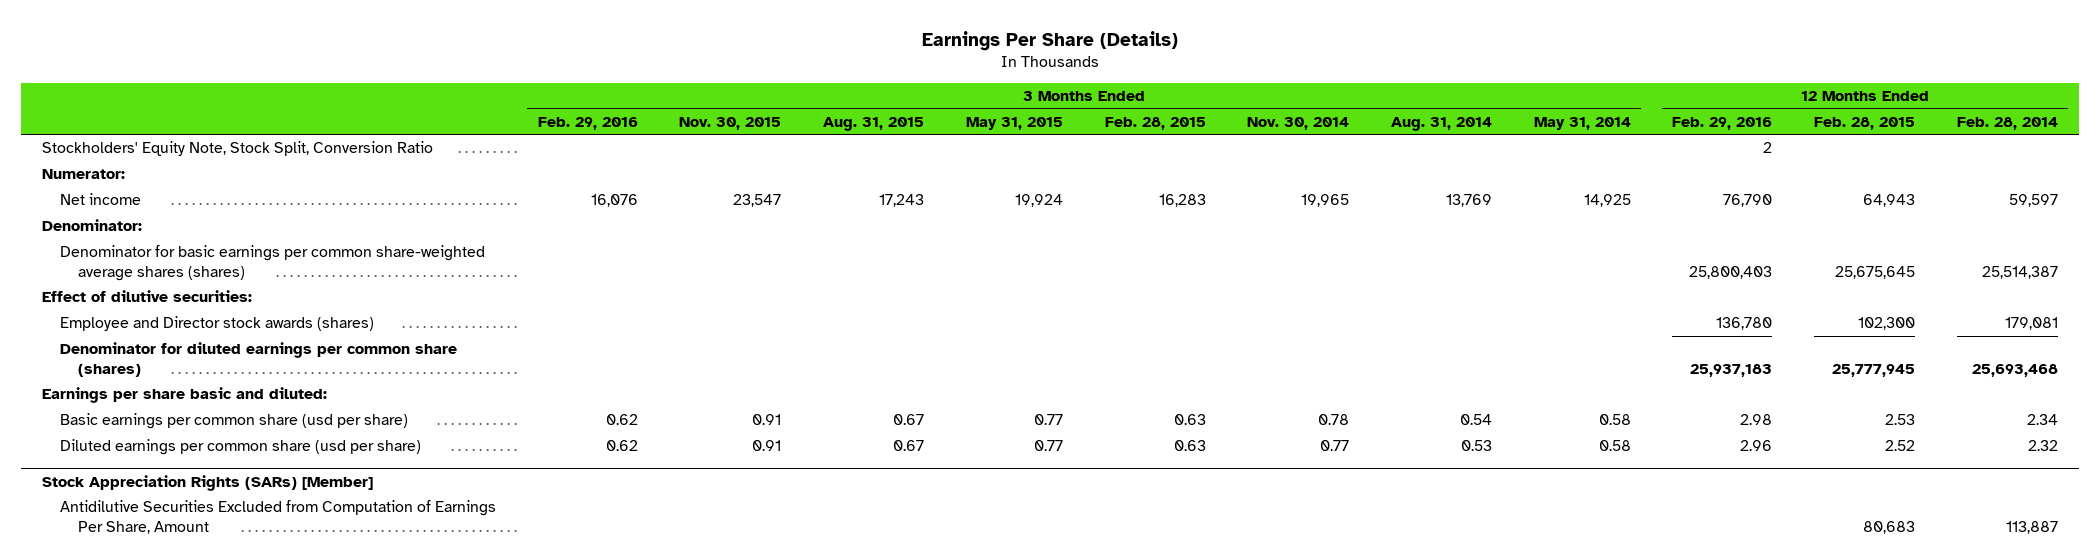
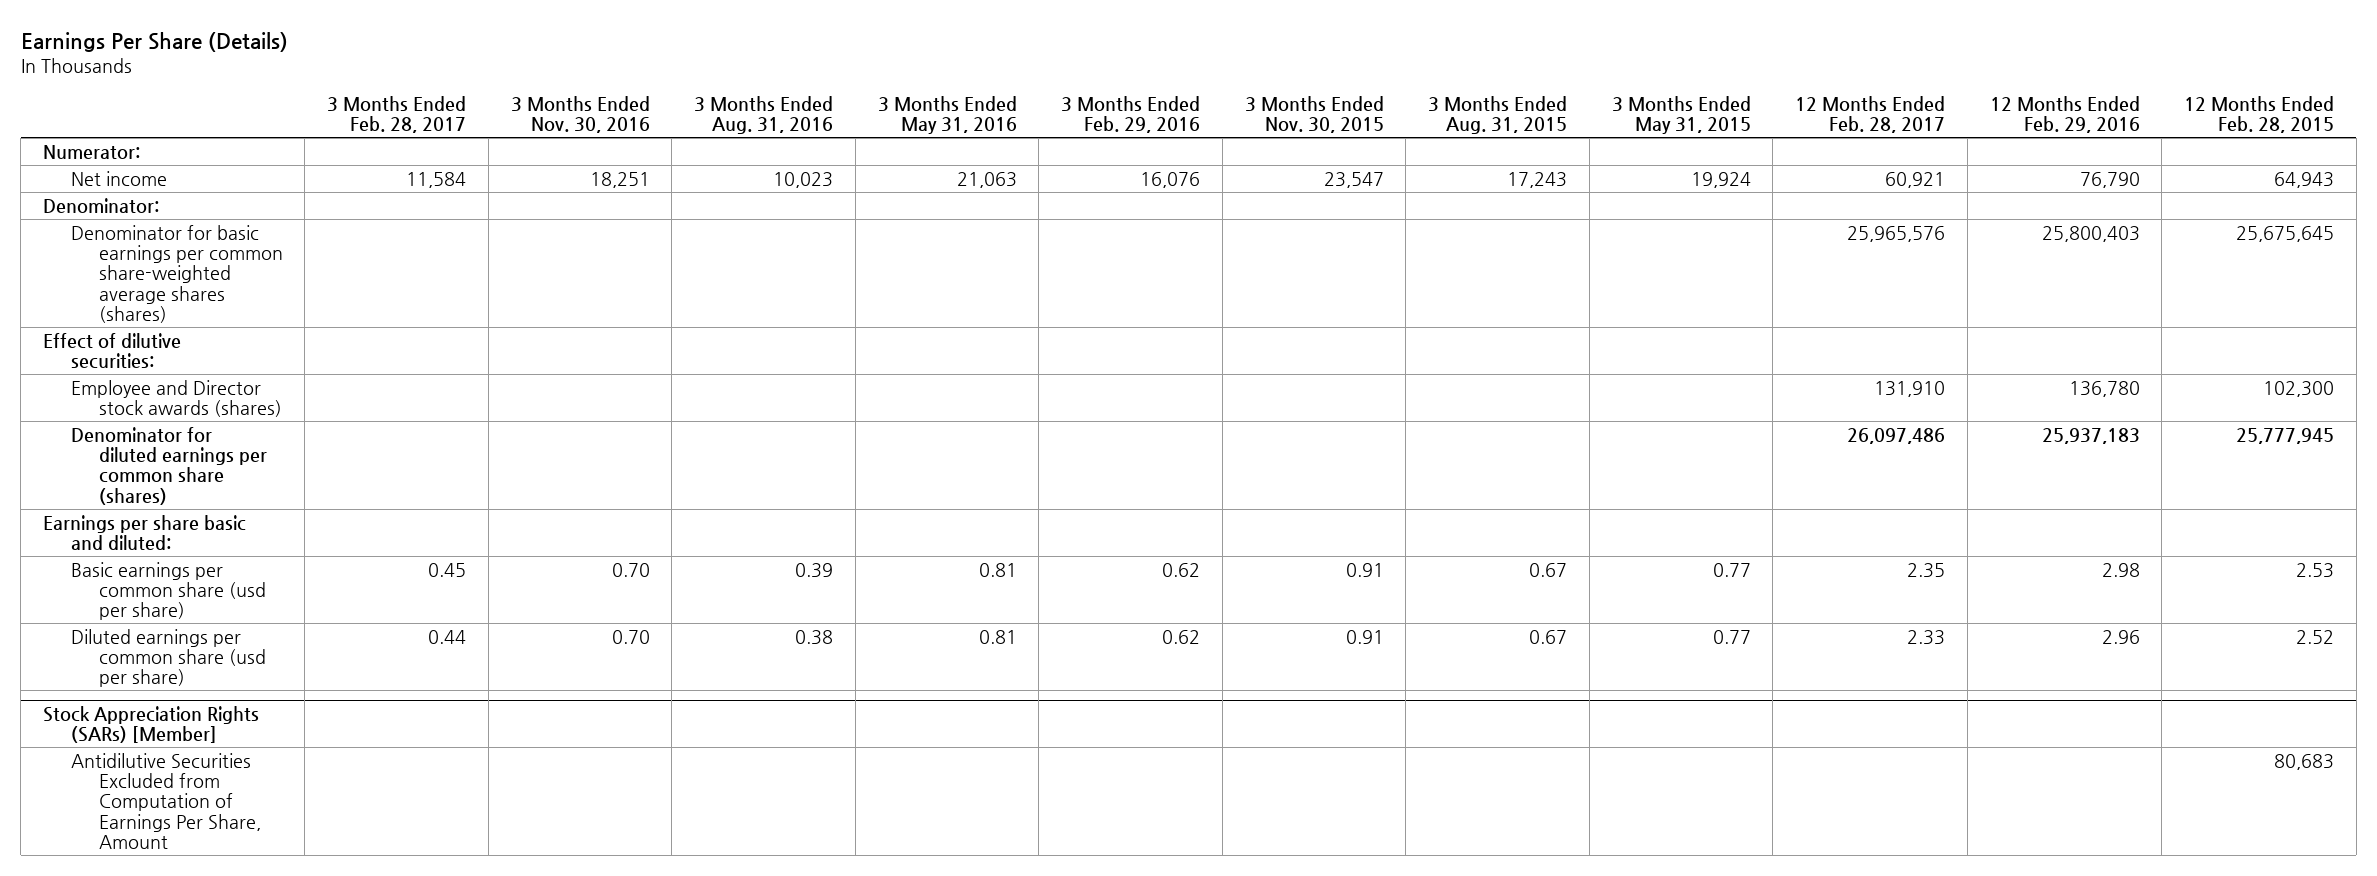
- | 3 Months Ended Feb. 29, 2016 | 3 Months Ended Nov. 30, 2015 | 3 Months Ended Aug. 31, 2015 | 3 Months Ended May 31, 2015 | 3 Months Ended Feb. 28, 2015 | 3 Months Ended Nov. 30, 2014 | 3 Months Ended Aug. 31, 2014 | 3 Months Ended May 31, 2014 | 12 Months Ended Feb. 29, 2016 | 12 Months Ended Feb. 28, 2015 | 12 Months Ended Feb. 28, 2014
+ | 3 Months Ended Feb. 28, 2017 | 3 Months Ended Nov. 30, 2016 | 3 Months Ended Aug. 31, 2016 | 3 Months Ended May 31, 2016 | 3 Months Ended Feb. 29, 2016 | 3 Months Ended Nov. 30, 2015 | 3 Months Ended Aug. 31, 2015 | 3 Months Ended May 31, 2015 | 12 Months Ended Feb. 28, 2017 | 12 Months Ended Feb. 29, 2016 | 12 Months Ended Feb. 28, 2015
- Stockholders' Equity Note, Stock Split, Conversion Ratio | | | | | | | | | 2 | |

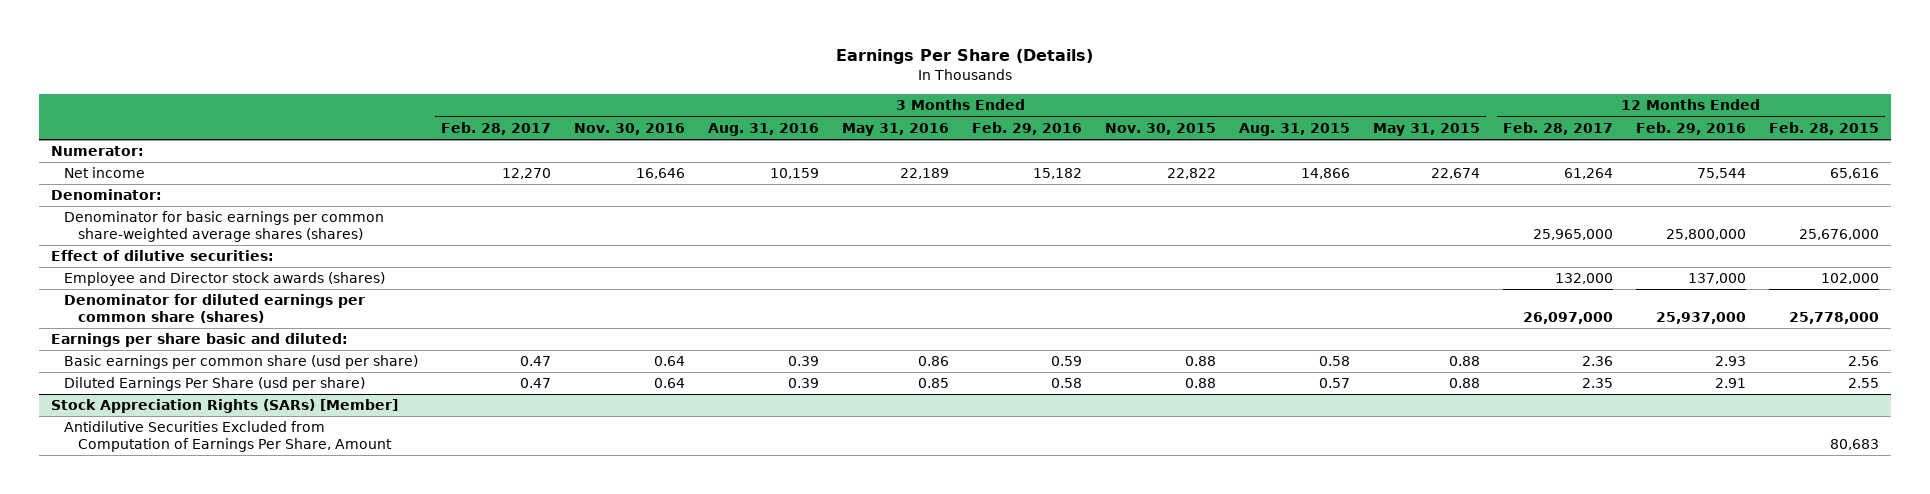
- Net income | 11,584 | 18,251 | 10,023 | 21,063 | 16,076 | 23,547 | 17,243 | 19,924 | 60,921 | 76,790 | 64,943
+ Net income | 12,270 | 16,646 | 10,159 | 22,189 | 15,182 | 22,822 | 14,866 | 22,674 | 61,264 | 75,544 | 65,616
- Denominator for basic earnings per common share-weighted average shares (shares) | | | | | | | | | 25,965,576 | 25,800,403 | 25,675,645
+ Denominator for basic earnings per common share-weighted average shares (shares) | | | | | | | | | 25,965,000 | 25,800,000 | 25,676,000
- Employee and Director stock awards (shares) | | | | | | | | | 131,910 | 136,780 | 102,300
- Denominator for diluted earnings per common share (shares) | | | | | | | | | 26,097,486 | 25,937,183 | 25,777,945
+ Employee and Director stock awards (shares) | | | | | | | | | 132,000 | 137,000 | 102,000
+ Denominator for diluted earnings per common share (shares) | | | | | | | | | 26,097,000 | 25,937,000 | 25,778,000
- Basic earnings per common share (usd per share) | 0.45 | 0.70 | 0.39 | 0.81 | 0.62 | 0.91 | 0.67 | 0.77 | 2.35 | 2.98 | 2.53
- Diluted earnings per common share (usd per share) | 0.44 | 0.70 | 0.38 | 0.81 | 0.62 | 0.91 | 0.67 | 0.77 | 2.33 | 2.96 | 2.52
+ Basic earnings per common share (usd per share) | 0.47 | 0.64 | 0.39 | 0.86 | 0.59 | 0.88 | 0.58 | 0.88 | 2.36 | 2.93 | 2.56
+ Diluted Earnings Per Share (usd per share) | 0.47 | 0.64 | 0.39 | 0.85 | 0.58 | 0.88 | 0.57 | 0.88 | 2.35 | 2.91 | 2.55

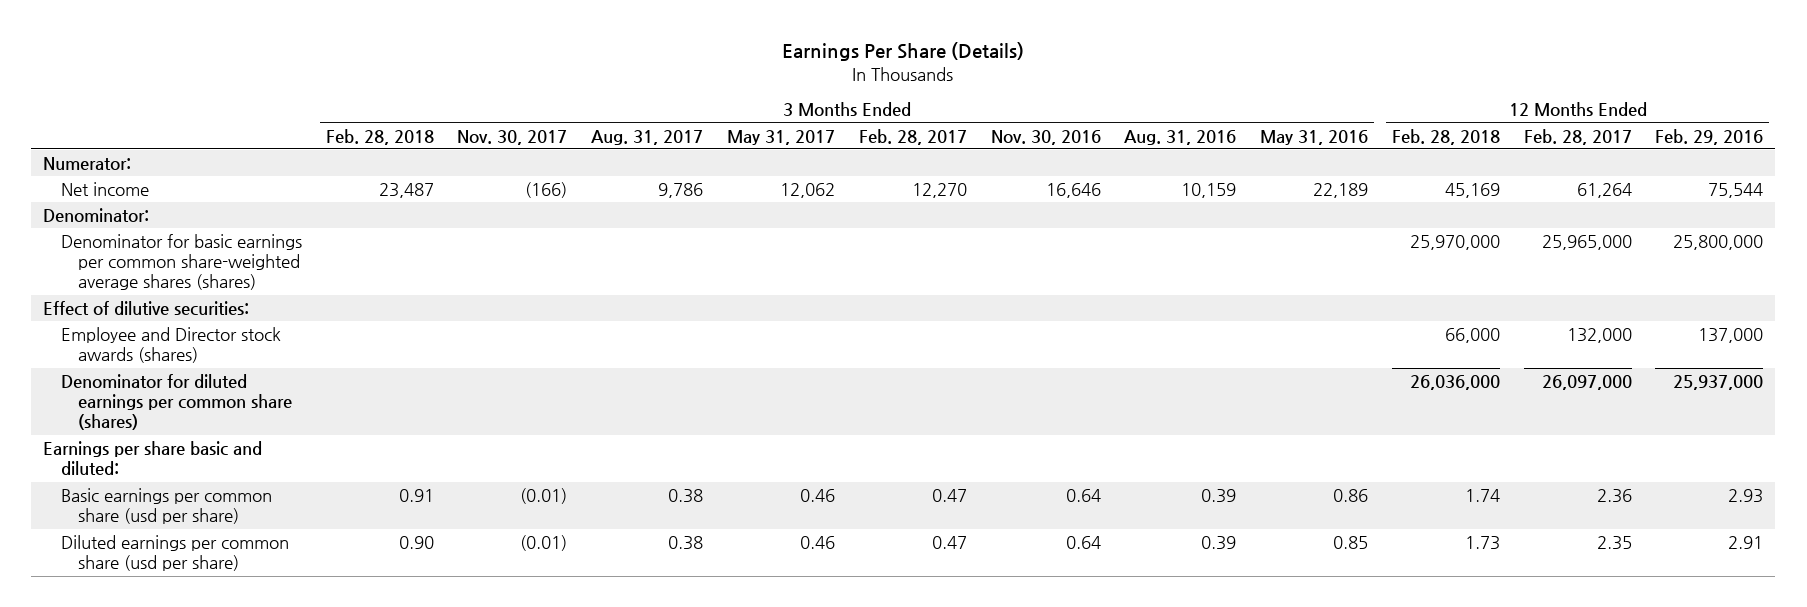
- | 3 Months Ended Feb. 28, 2017 | 3 Months Ended Nov. 30, 2016 | 3 Months Ended Aug. 31, 2016 | 3 Months Ended May 31, 2016 | 3 Months Ended Feb. 29, 2016 | 3 Months Ended Nov. 30, 2015 | 3 Months Ended Aug. 31, 2015 | 3 Months Ended May 31, 2015 | 12 Months Ended Feb. 28, 2017 | 12 Months Ended Feb. 29, 2016 | 12 Months Ended Feb. 28, 2015
+ | 3 Months Ended Feb. 28, 2018 | 3 Months Ended Nov. 30, 2017 | 3 Months Ended Aug. 31, 2017 | 3 Months Ended May 31, 2017 | 3 Months Ended Feb. 28, 2017 | 3 Months Ended Nov. 30, 2016 | 3 Months Ended Aug. 31, 2016 | 3 Months Ended May 31, 2016 | 12 Months Ended Feb. 28, 2018 | 12 Months Ended Feb. 28, 2017 | 12 Months Ended Feb. 29, 2016
- Diluted Earnings Per Share (usd per share) | 0.47 | 0.64 | 0.39 | 0.85 | 0.58 | 0.88 | 0.57 | 0.88 | 2.35 | 2.91 | 2.55
- Stock Appreciation Rights (SARs) [Member]
- Antidilutive Securities Excluded from Computation of Earnings Per Share, Amount | | | | | | | | | | | 80,683
+ Diluted earnings per common share (usd per share) | 0.90 | (0.01) | 0.38 | 0.46 | 0.47 | 0.64 | 0.39 | 0.85 | 1.73 | 2.35 | 2.91

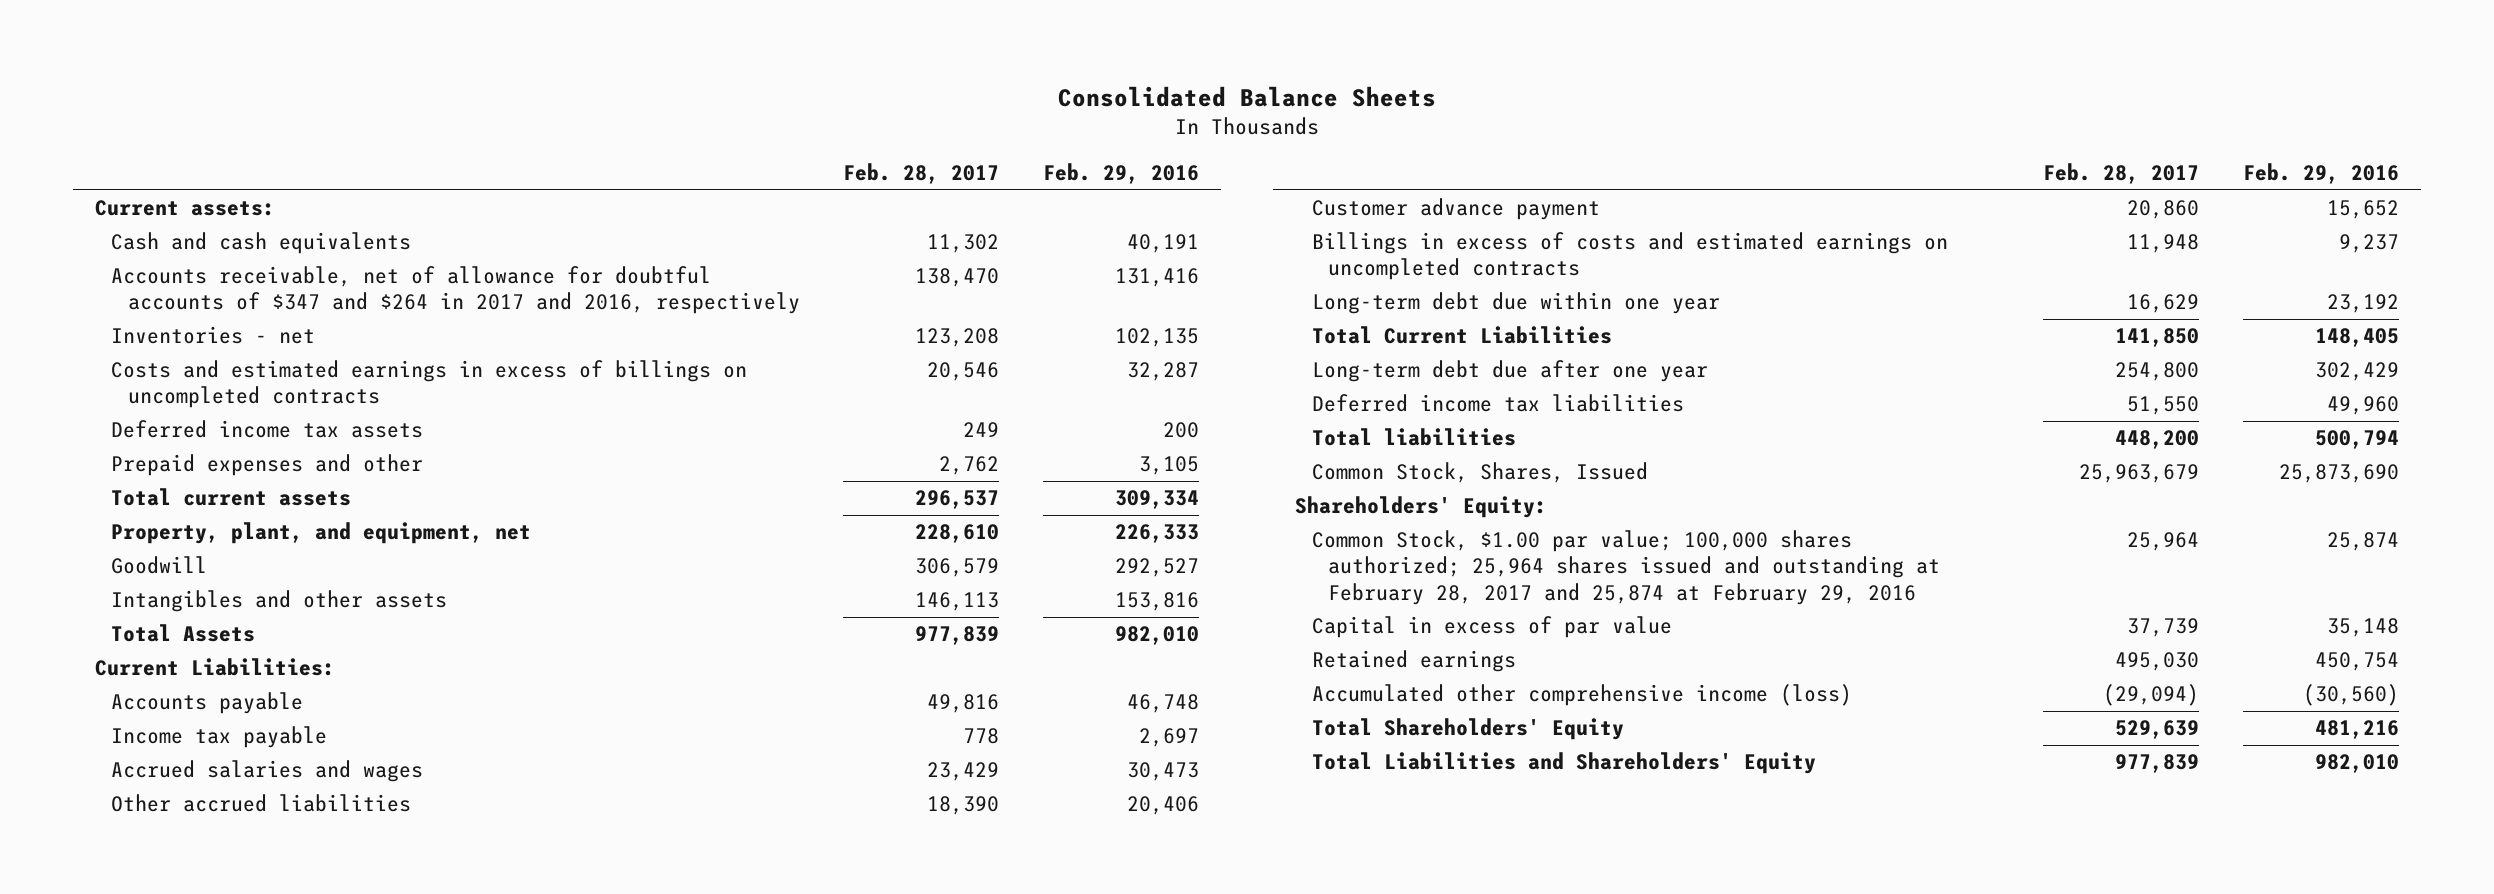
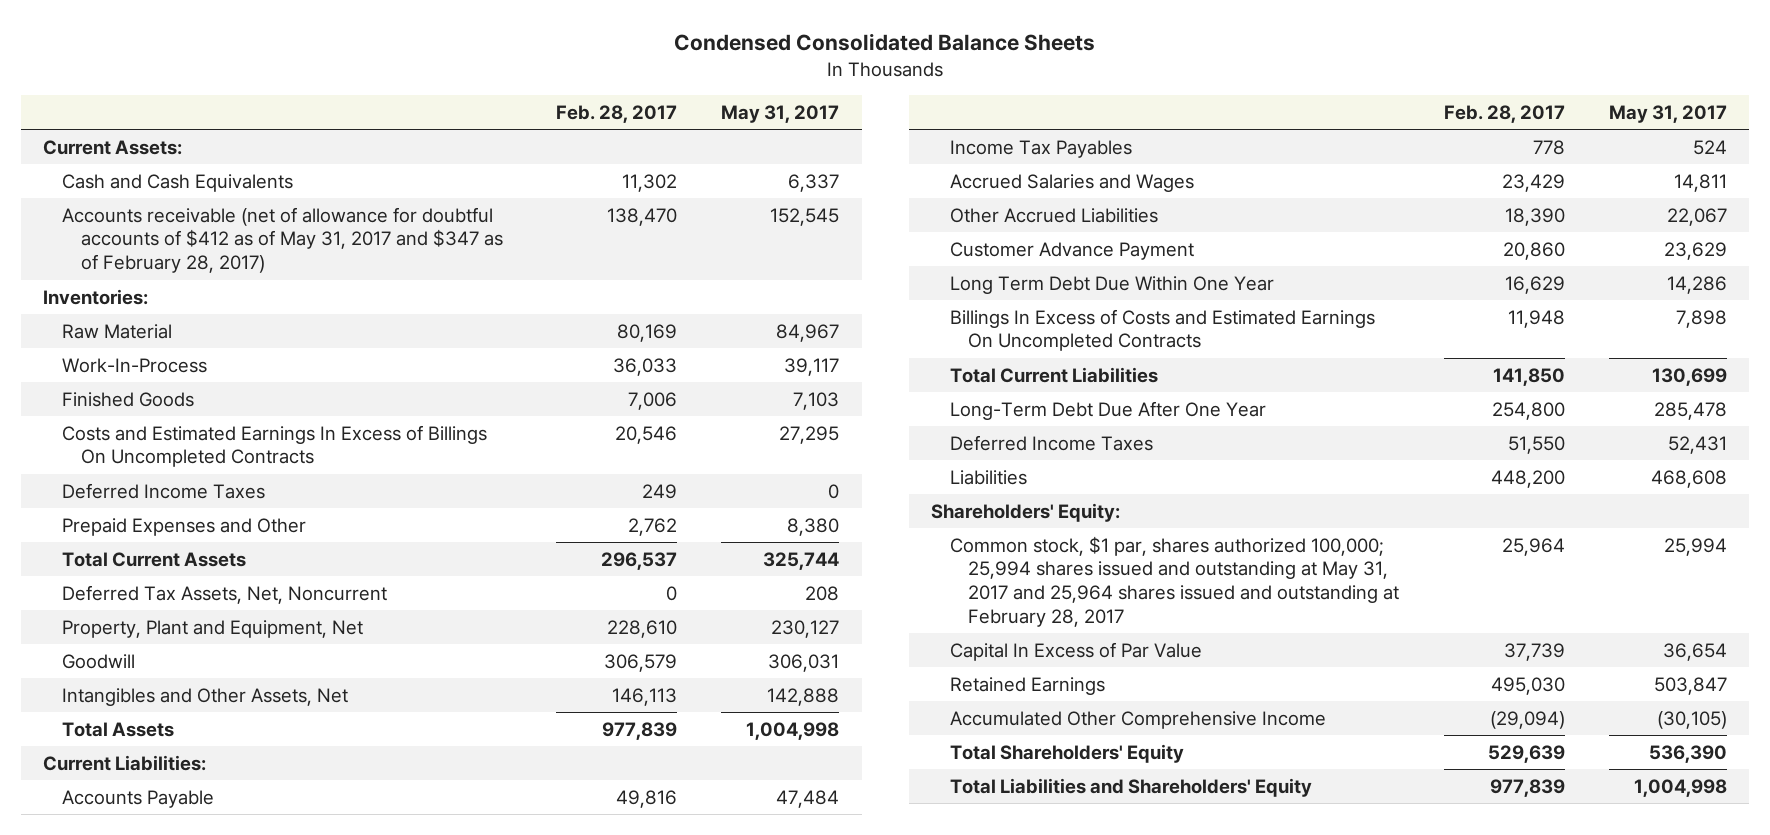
- Consolidated Balance Sheets
+ Condensed Consolidated Balance Sheets
- | Feb. 28, 2017 | Feb. 29, 2016
+ | Feb. 28, 2017 | May 31, 2017
- Current assets:
- Cash and cash equivalents | 11,302 | 40,191
- Accounts receivable, net of allowance for doubtful accounts of $347 and $264 in 2017 and 2016, respectively | 138,470 | 131,416
- Inventories - net | 123,208 | 102,135
- Costs and estimated earnings in excess of billings on uncompleted contracts | 20,546 | 32,287
- Deferred income tax assets | 249 | 200
- Prepaid expenses and other | 2,762 | 3,105
- Total current assets | 296,537 | 309,334
- Property, plant, and equipment, net | 228,610 | 226,333
+ Current Assets:
+ Cash and Cash Equivalents | 11,302 | 6,337
+ Accounts receivable (net of allowance for doubtful accounts of $412 as of May 31, 2017 and $347 as of February 28, 2017) | 138,470 | 152,545
+ Inventories:
+ Raw Material | 80,169 | 84,967
+ Work-In-Process | 36,033 | 39,117
+ Finished Goods | 7,006 | 7,103
+ Costs and Estimated Earnings In Excess of Billings On Uncompleted Contracts | 20,546 | 27,295
+ Deferred Income Taxes | 249 | 0
+ Prepaid Expenses and Other | 2,762 | 8,380
+ Total Current Assets | 296,537 | 325,744
+ Deferred Tax Assets, Net, Noncurrent | 0 | 208
+ Property, Plant and Equipment, Net | 228,610 | 230,127
- Intangibles and other assets | 146,113 | 153,816
+ Intangibles and Other Assets, Net | 146,113 | 142,888
- Accounts payable | 49,816 | 46,748
- Income tax payable | 778 | 2,697
- Accrued salaries and wages | 23,429 | 30,473
- Other accrued liabilities | 18,390 | 20,406
- Customer advance payment | 20,860 | 15,652
- Billings in excess of costs and estimated earnings on uncompleted contracts | 11,948 | 9,237
- Long-term debt due within one year | 16,629 | 23,192
+ Accounts Payable | 49,816 | 47,484
+ Income Tax Payables | 778 | 524
+ Accrued Salaries and Wages | 23,429 | 14,811
+ Other Accrued Liabilities | 18,390 | 22,067
+ Customer Advance Payment | 20,860 | 23,629
+ Long Term Debt Due Within One Year | 16,629 | 14,286
+ Billings In Excess of Costs and Estimated Earnings On Uncompleted Contracts | 11,948 | 7,898
- Long-term debt due after one year | 254,800 | 302,429
- Deferred income tax liabilities | 51,550 | 49,960
- Total liabilities | 448,200 | 500,794
- Common Stock, Shares, Issued | 25,963,679 | 25,873,690
+ Long-Term Debt Due After One Year | 254,800 | 285,478
+ Deferred Income Taxes | 51,550 | 52,431
+ Liabilities | 448,200 | 468,608
- Common Stock, $1.00 par value; 100,000 shares authorized; 25,964 shares issued and outstanding at February 28, 2017 and 25,874 at February 29, 2016 | 25,964 | 25,874
- Capital in excess of par value | 37,739 | 35,148
- Retained earnings | 495,030 | 450,754
- Accumulated other comprehensive income (loss) | (29,094) | (30,560)
+ Common stock, $1 par, shares authorized 100,000; 25,994 shares issued and outstanding at May 31, 2017 and 25,964 shares issued and outstanding at February 28, 2017 | 25,964 | 25,994
+ Capital In Excess of Par Value | 37,739 | 36,654
+ Retained Earnings | 495,030 | 503,847
+ Accumulated Other Comprehensive Income | (29,094) | (30,105)

